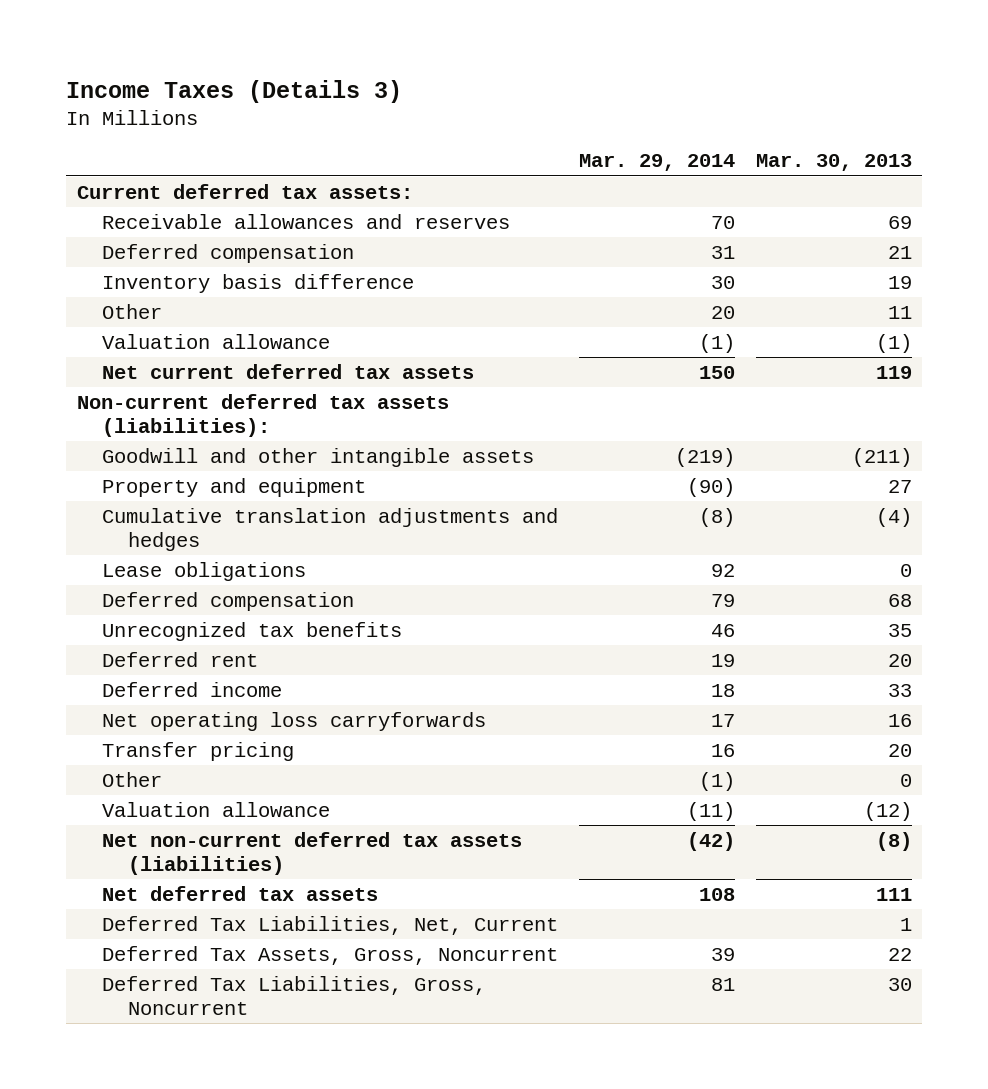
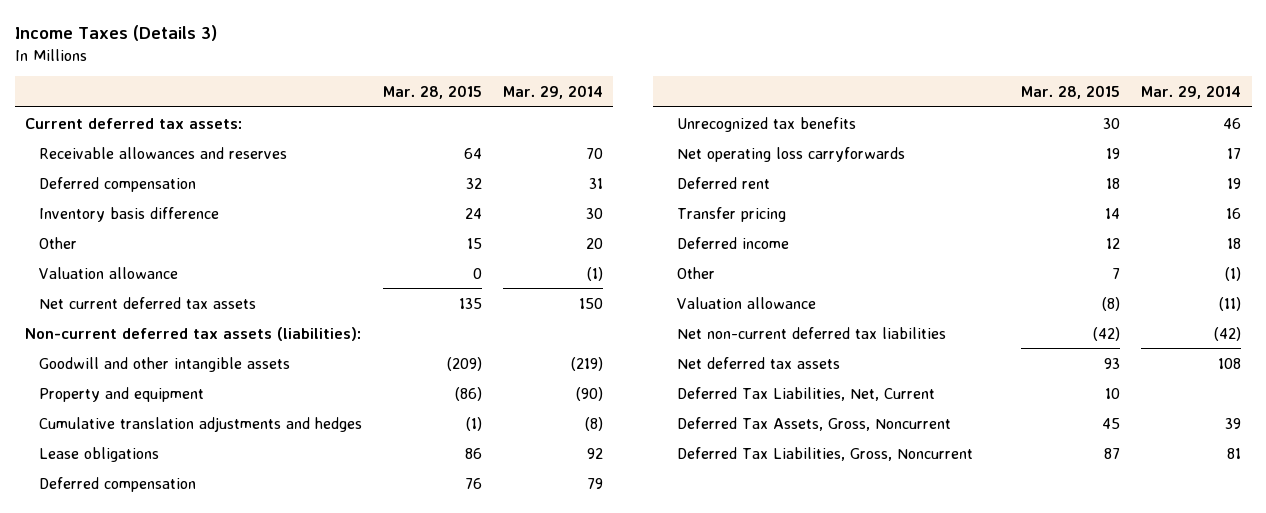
- | Mar. 29, 2014 | Mar. 30, 2013
+ | Mar. 28, 2015 | Mar. 29, 2014
moved down: Deferred rent | 18 | 19
moved down: Deferred income | 12 | 18
- Net non-current deferred tax assets (liabilities) | (42) | (8)
+ Net non-current deferred tax liabilities | (42) | (42)

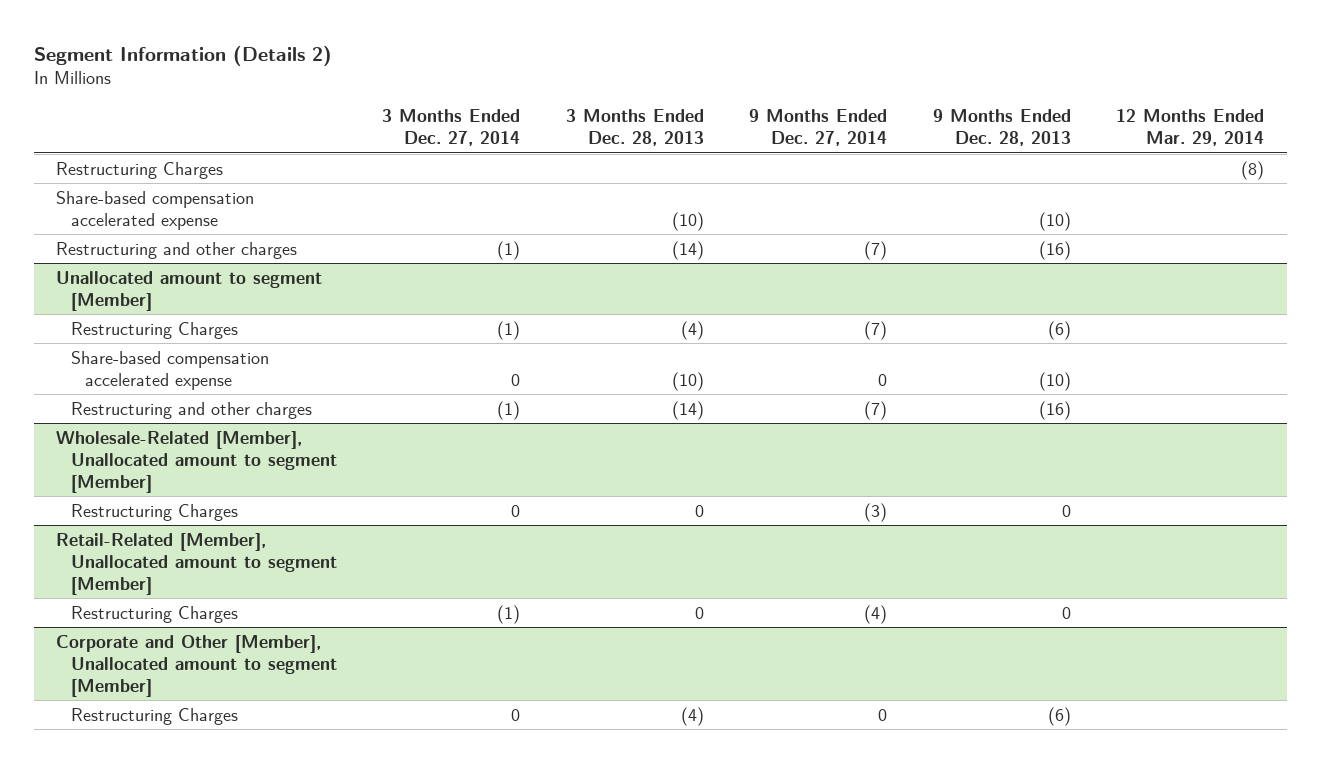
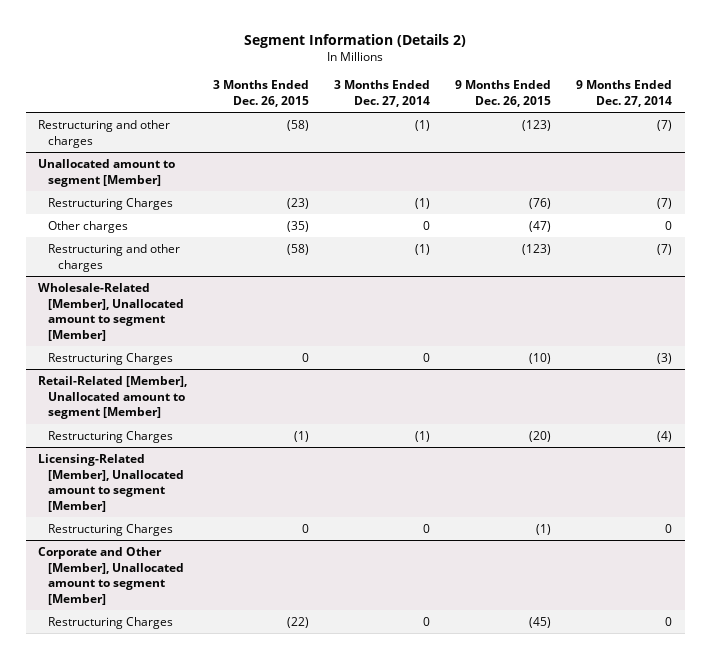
- | 3 Months Ended Dec. 27, 2014 | 3 Months Ended Dec. 28, 2013 | 9 Months Ended Dec. 27, 2014 | 9 Months Ended Dec. 28, 2013 | 12 Months Ended Mar. 29, 2014
+ | 3 Months Ended Dec. 26, 2015 | 3 Months Ended Dec. 27, 2014 | 9 Months Ended Dec. 26, 2015 | 9 Months Ended Dec. 27, 2014
- Restructuring Charges | | | | | (8)
- Share-based compensation accelerated expense | | (10) | | (10) |
@ Unallocated amount to segment [Member]
- Share-based compensation accelerated expense | 0 | (10) | 0 | (10) |
+ Other charges | (35) | 0 | (47) | 0
+ Licensing-Related [Member], Unallocated amount to segment [Member]
+ Restructuring Charges | 0 | 0 | (1) | 0

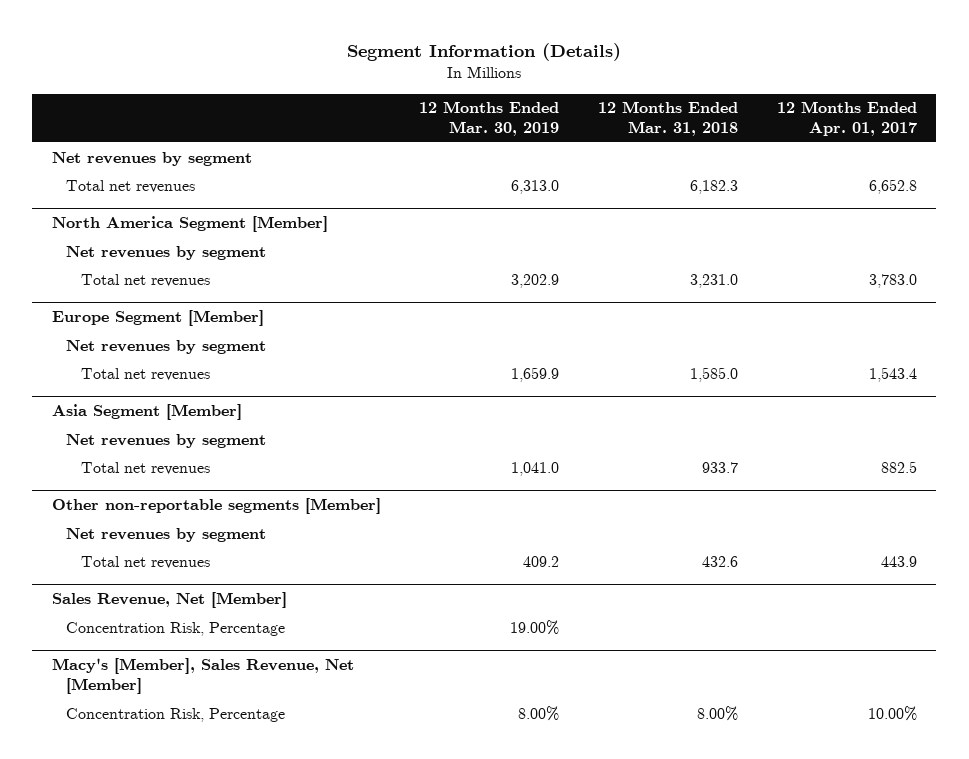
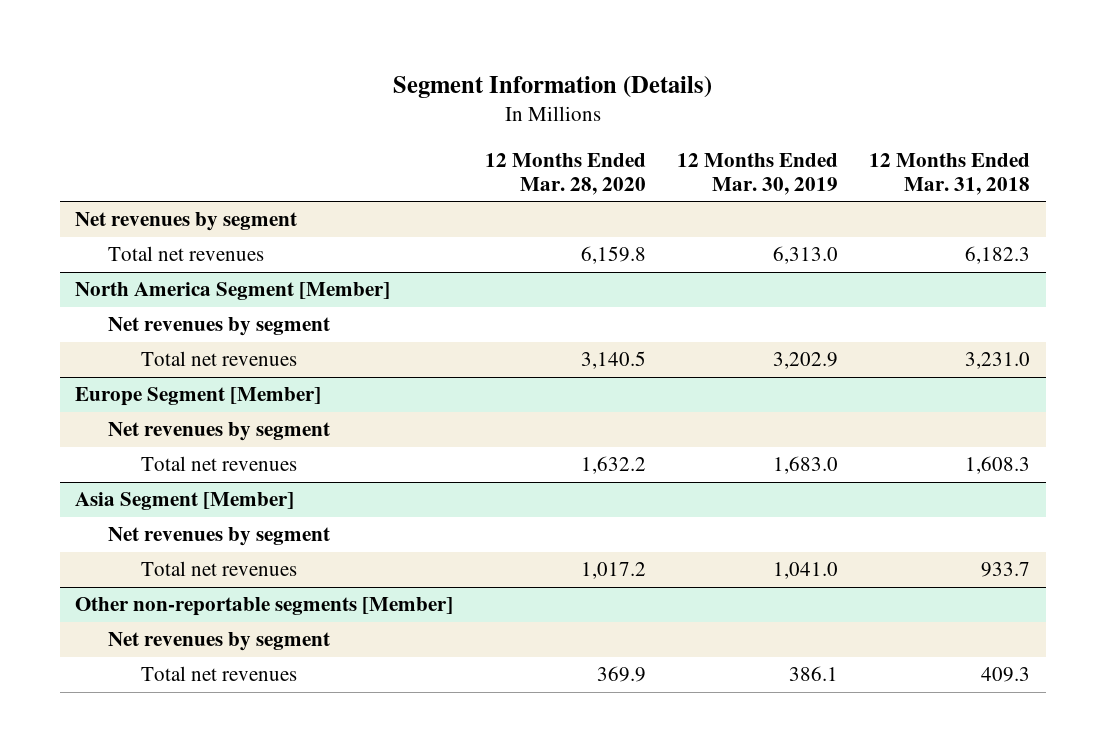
- | 12 Months Ended Mar. 30, 2019 | 12 Months Ended Mar. 31, 2018 | 12 Months Ended Apr. 01, 2017
+ | 12 Months Ended Mar. 28, 2020 | 12 Months Ended Mar. 30, 2019 | 12 Months Ended Mar. 31, 2018
@ Europe Segment [Member]
- Total net revenues | 1,659.9 | 1,585.0 | 1,543.4
+ Total net revenues | 1,632.2 | 1,683.0 | 1,608.3
@ Other non-reportable segments [Member]
- Total net revenues | 409.2 | 432.6 | 443.9
- Sales Revenue, Net [Member]
- Concentration Risk, Percentage | 19.00% | |
- Macy's [Member], Sales Revenue, Net [Member]
- Concentration Risk, Percentage | 8.00% | 8.00% | 10.00%
@ Other non-reportable segments [Member]
+ Total net revenues | 369.9 | 386.1 | 409.3

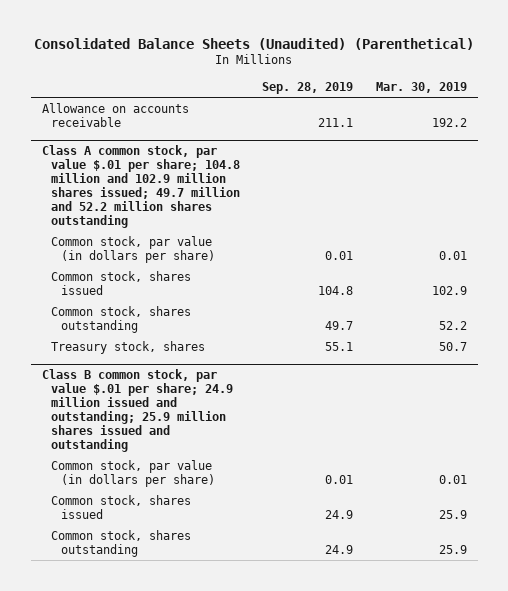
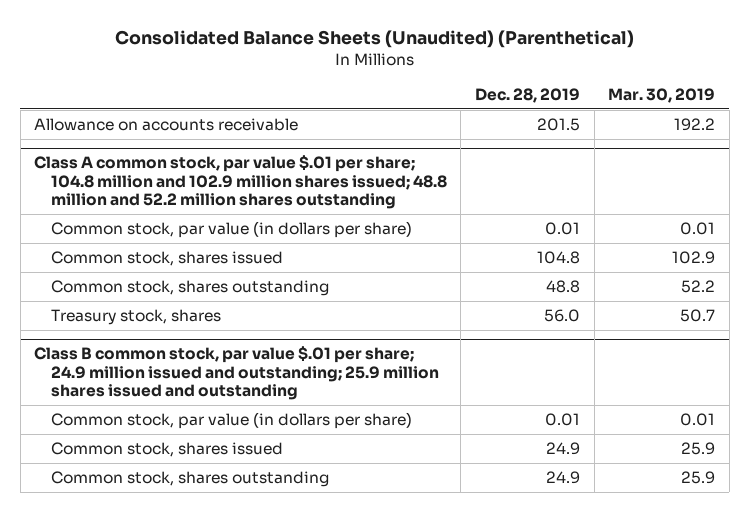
- | Sep. 28, 2019 | Mar. 30, 2019
+ | Dec. 28, 2019 | Mar. 30, 2019
- Class A common stock, par value $.01 per share; 104.8 million and 102.9 million shares issued; 49.7 million and 52.2 million shares outstanding
+ Class A common stock, par value $.01 per share; 104.8 million and 102.9 million shares issued; 48.8 million and 52.2 million shares outstanding

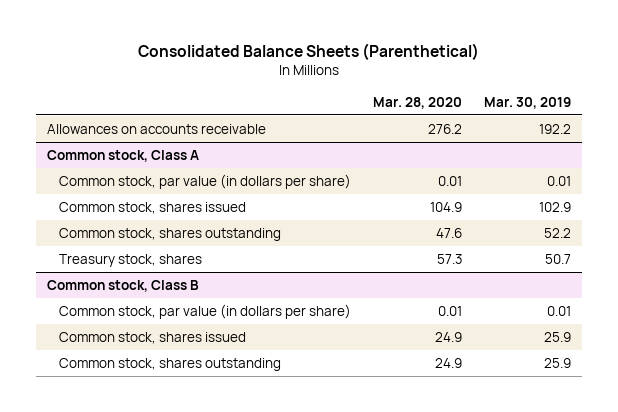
- Consolidated Balance Sheets (Unaudited) (Parenthetical)
+ Consolidated Balance Sheets (Parenthetical)
- | Dec. 28, 2019 | Mar. 30, 2019
+ | Mar. 28, 2020 | Mar. 30, 2019
- Allowance on accounts receivable | 201.5 | 192.2
- Class A common stock, par value $.01 per share; 104.8 million and 102.9 million shares issued; 48.8 million and 52.2 million shares outstanding
+ Allowances on accounts receivable | 276.2 | 192.2
+ Common stock, Class A
- Class B common stock, par value $.01 per share; 24.9 million issued and outstanding; 25.9 million shares issued and outstanding
+ Common stock, Class B

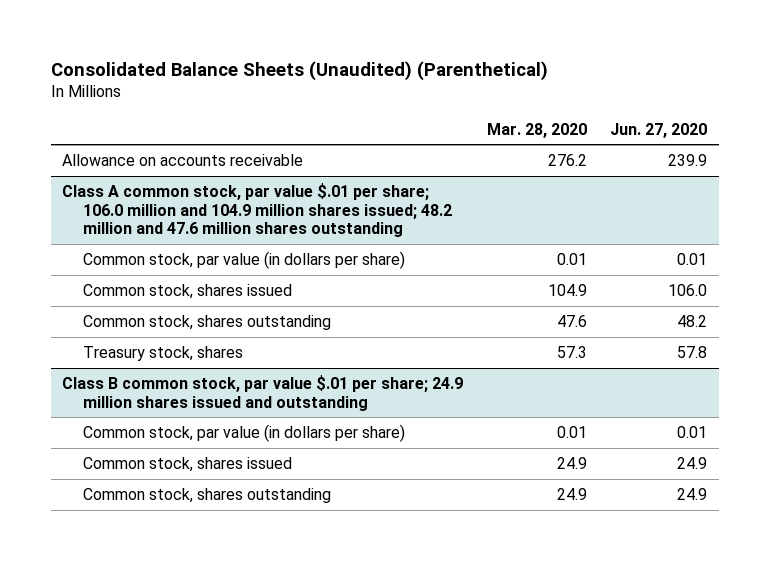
- Consolidated Balance Sheets (Parenthetical)
+ Consolidated Balance Sheets (Unaudited) (Parenthetical)
- | Mar. 28, 2020 | Mar. 30, 2019
+ | Mar. 28, 2020 | Jun. 27, 2020
- Allowances on accounts receivable | 276.2 | 192.2
- Common stock, Class A
+ Allowance on accounts receivable | 276.2 | 239.9
+ Class A common stock, par value $.01 per share; 106.0 million and 104.9 million shares issued; 48.2 million and 47.6 million shares outstanding
- Common stock, Class B
+ Class B common stock, par value $.01 per share; 24.9 million shares issued and outstanding

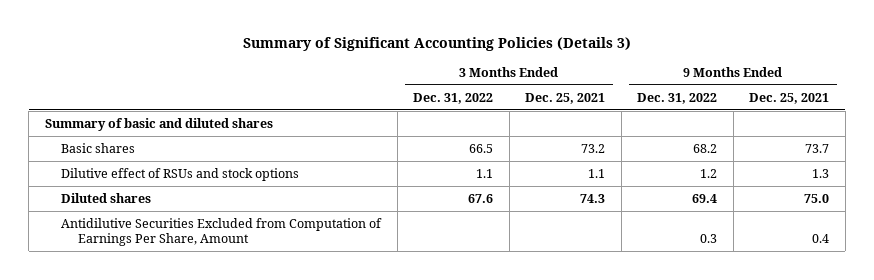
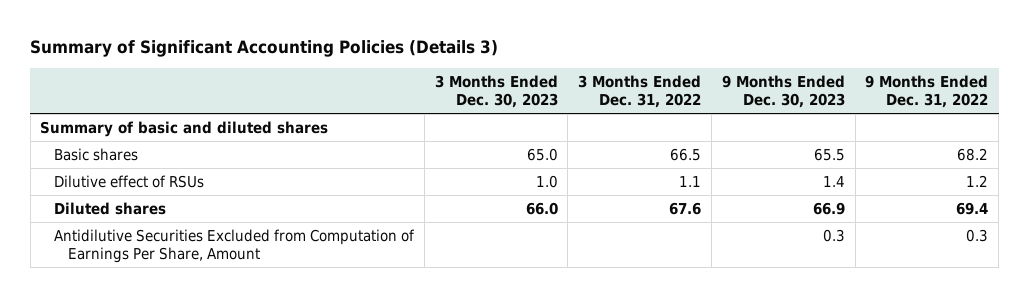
- | 3 Months Ended Dec. 31, 2022 | 3 Months Ended Dec. 25, 2021 | 9 Months Ended Dec. 31, 2022 | 9 Months Ended Dec. 25, 2021
+ | 3 Months Ended Dec. 30, 2023 | 3 Months Ended Dec. 31, 2022 | 9 Months Ended Dec. 30, 2023 | 9 Months Ended Dec. 31, 2022
- Dilutive effect of RSUs and stock options | 1.1 | 1.1 | 1.2 | 1.3
+ Dilutive effect of RSUs | 1.0 | 1.1 | 1.4 | 1.2

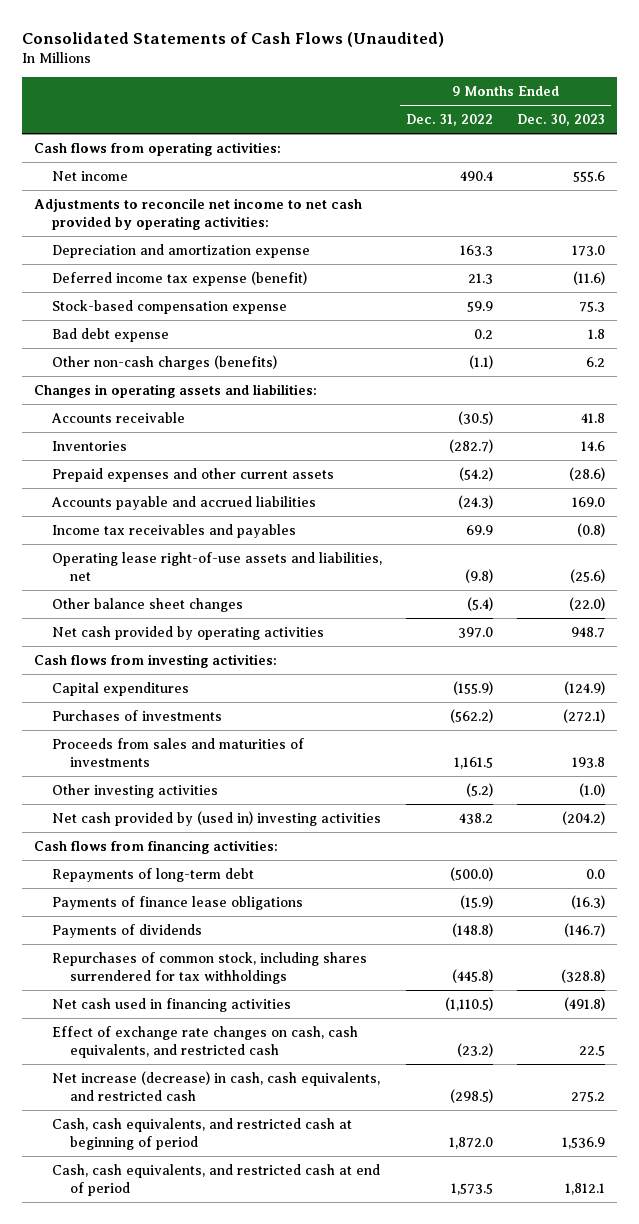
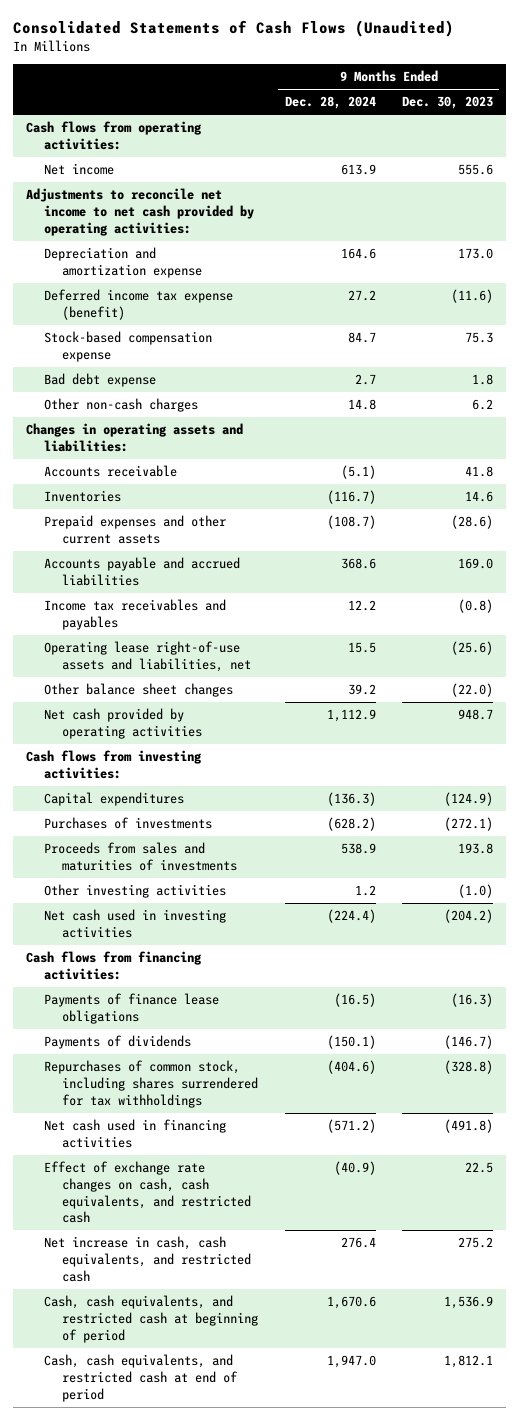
- | 9 Months Ended Dec. 31, 2022 | 9 Months Ended Dec. 30, 2023
+ | 9 Months Ended Dec. 28, 2024 | 9 Months Ended Dec. 30, 2023
- Other non-cash charges (benefits) | (1.1) | 6.2
+ Other non-cash charges | 14.8 | 6.2
- Net cash provided by (used in) investing activities | 438.2 | (204.2)
+ Net cash used in investing activities | (224.4) | (204.2)
- Repayments of long-term debt | (500.0) | 0.0
- Net increase (decrease) in cash, cash equivalents, and restricted cash | (298.5) | 275.2
+ Net increase in cash, cash equivalents, and restricted cash | 276.4 | 275.2

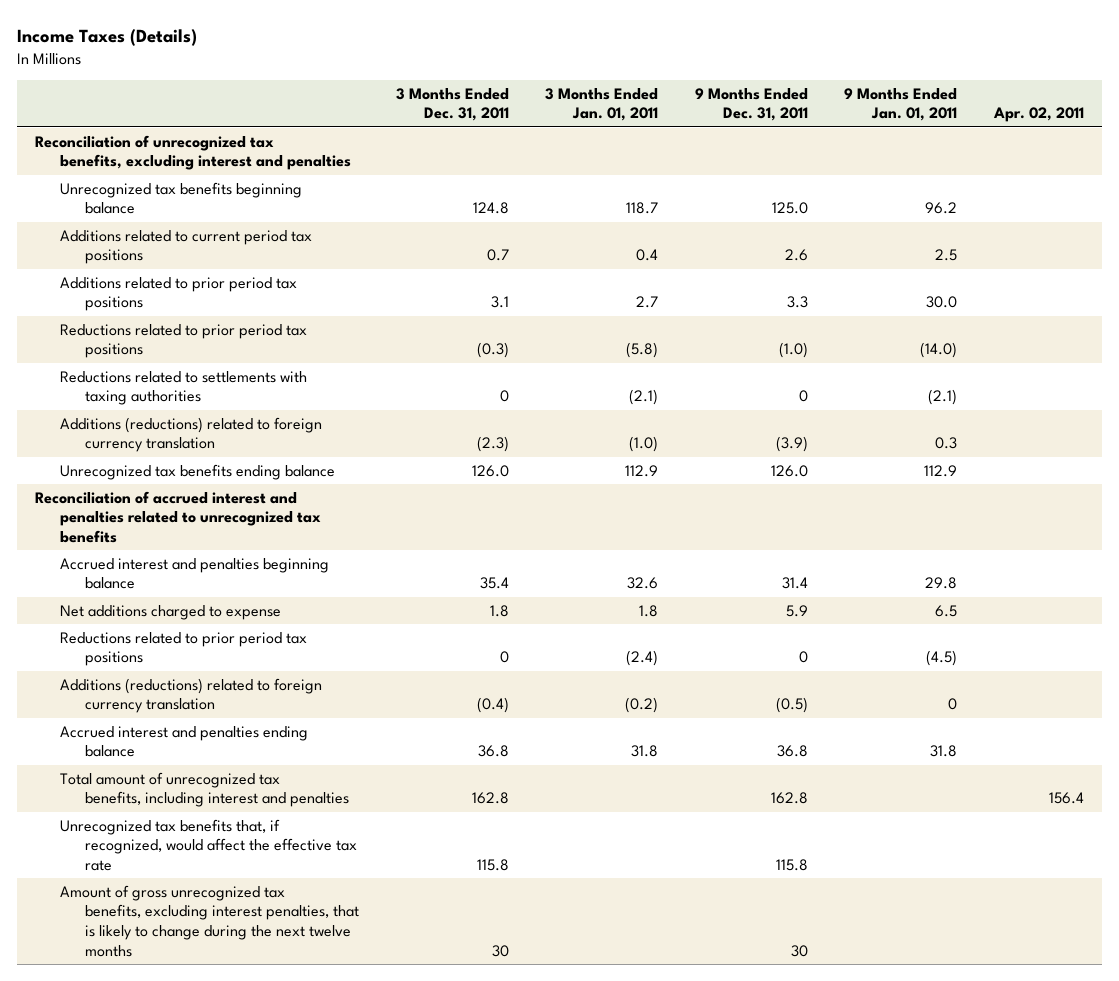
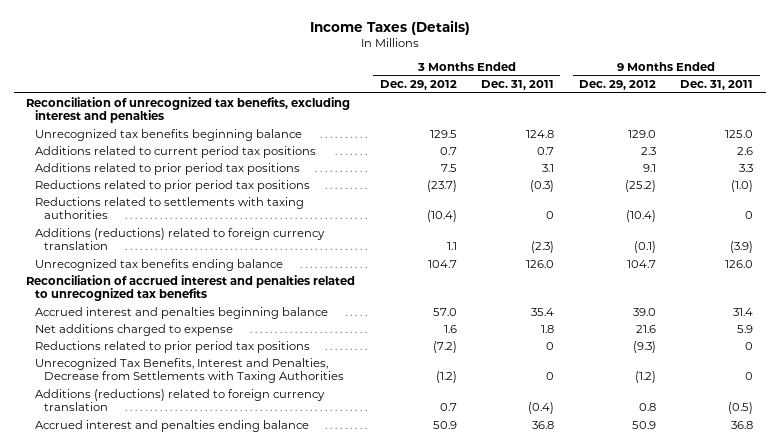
- | 3 Months Ended Dec. 31, 2011 | 3 Months Ended Jan. 01, 2011 | 9 Months Ended Dec. 31, 2011 | 9 Months Ended Jan. 01, 2011 | Apr. 02, 2011
+ | 3 Months Ended Dec. 29, 2012 | 3 Months Ended Dec. 31, 2011 | 9 Months Ended Dec. 29, 2012 | 9 Months Ended Dec. 31, 2011
+ Unrecognized Tax Benefits, Interest and Penalties, Decrease from Settlements with Taxing Authorities | (1.2) | 0 | (1.2) | 0
- Total amount of unrecognized tax benefits, including interest and penalties | 162.8 | | 162.8 | | 156.4
- Unrecognized tax benefits that, if recognized, would affect the effective tax rate | 115.8 | | 115.8 | |
- Amount of gross unrecognized tax benefits, excluding interest penalties, that is likely to change during the next twelve months | 30 | | 30 | |

